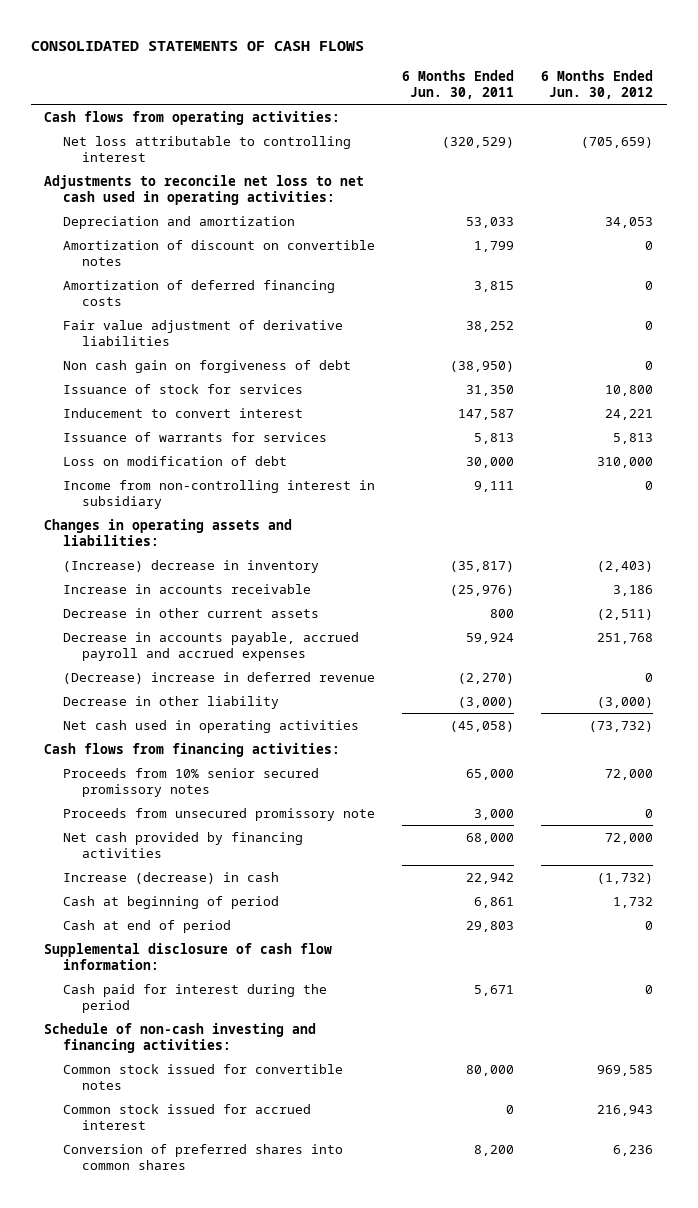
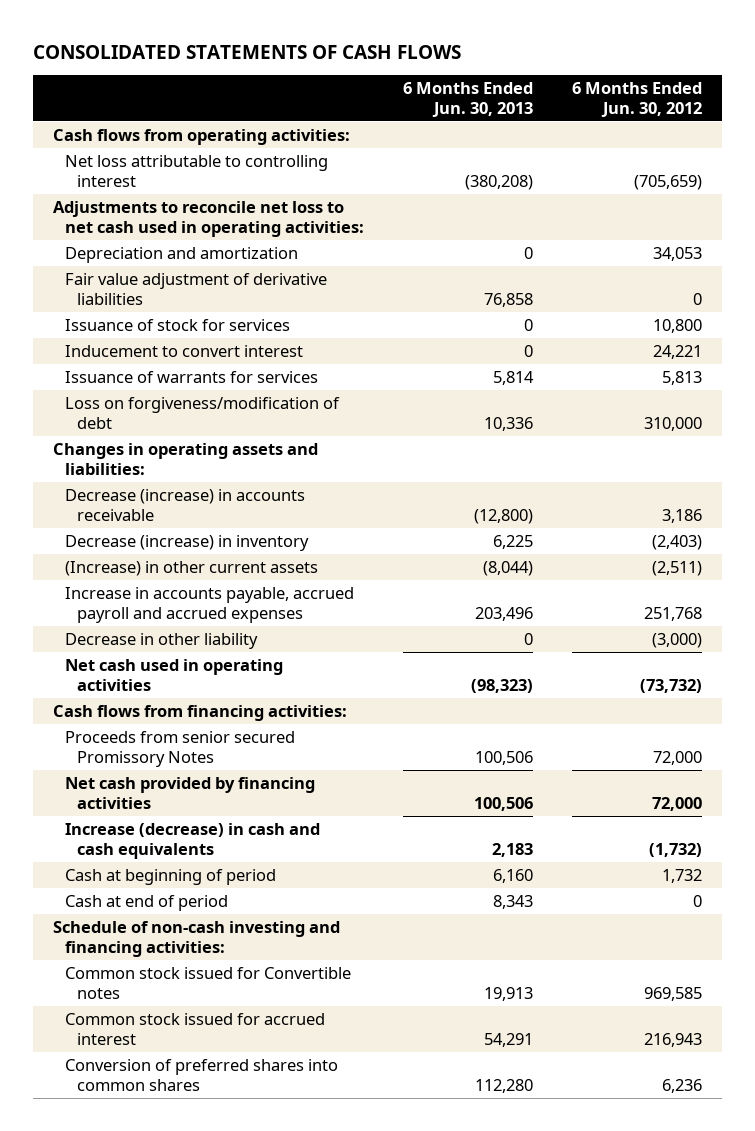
- | 6 Months Ended Jun. 30, 2011 | 6 Months Ended Jun. 30, 2012
+ | 6 Months Ended Jun. 30, 2013 | 6 Months Ended Jun. 30, 2012
- Amortization of discount on convertible notes | 1,799 | 0
- Amortization of deferred financing costs | 3,815 | 0
- Non cash gain on forgiveness of debt | (38,950) | 0
- Loss on modification of debt | 30,000 | 310,000
- Income from non-controlling interest in subsidiary | 9,111 | 0
+ Loss on forgiveness/modification of debt | 10,336 | 310,000
- (Increase) decrease in inventory | (35,817) | (2,403)
- Increase in accounts receivable | (25,976) | 3,186
- Decrease in other current assets | 800 | (2,511)
- Decrease in accounts payable, accrued payroll and accrued expenses | 59,924 | 251,768
- (Decrease) increase in deferred revenue | (2,270) | 0
+ Decrease (increase) in accounts receivable | (12,800) | 3,186
+ Decrease (increase) in inventory | 6,225 | (2,403)
+ (Increase) in other current assets | (8,044) | (2,511)
+ Increase in accounts payable, accrued payroll and accrued expenses | 203,496 | 251,768
- Proceeds from 10% senior secured promissory notes | 65,000 | 72,000
- Proceeds from unsecured promissory note | 3,000 | 0
+ Proceeds from senior secured Promissory Notes | 100,506 | 72,000
- Increase (decrease) in cash | 22,942 | (1,732)
+ Increase (decrease) in cash and cash equivalents | 2,183 | (1,732)
- Supplemental disclosure of cash flow information:
- Cash paid for interest during the period | 5,671 | 0
- Common stock issued for convertible notes | 80,000 | 969,585
+ Common stock issued for Convertible notes | 19,913 | 969,585

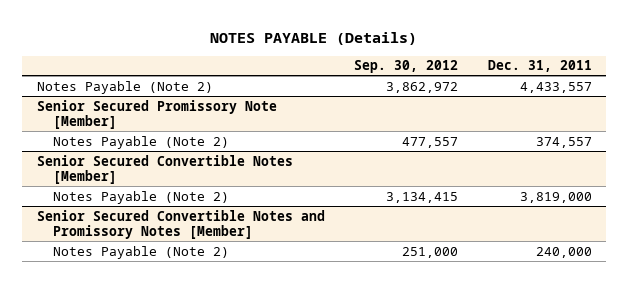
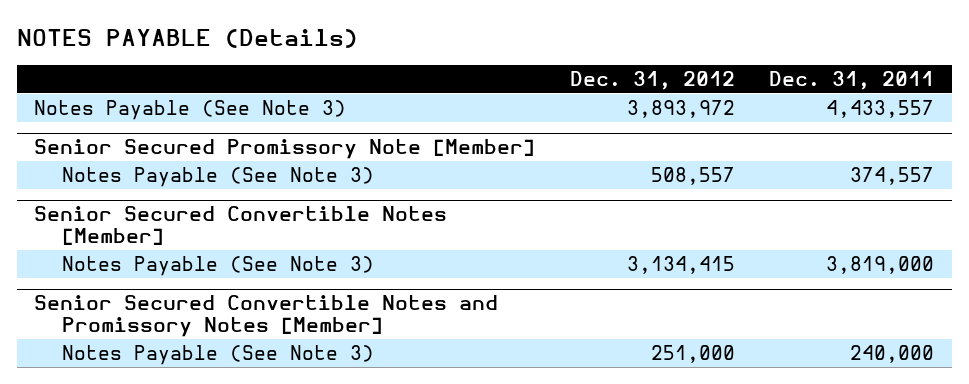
- | Sep. 30, 2012 | Dec. 31, 2011
+ | Dec. 31, 2012 | Dec. 31, 2011
- Notes Payable (Note 2) | 3,862,972 | 4,433,557
+ Notes Payable (See Note 3) | 3,893,972 | 4,433,557
@ Senior Secured Promissory Note [Member]
- Notes Payable (Note 2) | 477,557 | 374,557
+ Notes Payable (See Note 3) | 508,557 | 374,557
@ Senior Secured Convertible Notes [Member]
- Notes Payable (Note 2) | 3,134,415 | 3,819,000
+ Notes Payable (See Note 3) | 3,134,415 | 3,819,000
@ Senior Secured Convertible Notes and Promissory Notes [Member]
- Notes Payable (Note 2) | 251,000 | 240,000
+ Notes Payable (See Note 3) | 251,000 | 240,000

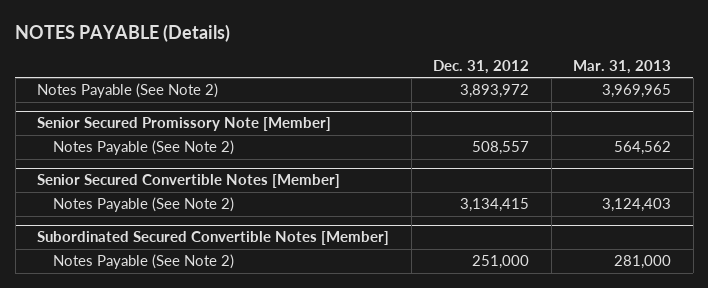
- | Dec. 31, 2012 | Dec. 31, 2011
+ | Dec. 31, 2012 | Mar. 31, 2013
- Notes Payable (See Note 3) | 3,893,972 | 4,433,557
+ Notes Payable (See Note 2) | 3,893,972 | 3,969,965
@ Senior Secured Promissory Note [Member]
- Notes Payable (See Note 3) | 508,557 | 374,557
+ Notes Payable (See Note 2) | 508,557 | 564,562
@ Senior Secured Convertible Notes [Member]
- Notes Payable (See Note 3) | 3,134,415 | 3,819,000
- Senior Secured Convertible Notes and Promissory Notes [Member]
- Notes Payable (See Note 3) | 251,000 | 240,000
@ Senior Secured Convertible Notes [Member]
+ Notes Payable (See Note 2) | 3,134,415 | 3,124,403
+ Subordinated Secured Convertible Notes [Member]
+ Notes Payable (See Note 2) | 251,000 | 281,000

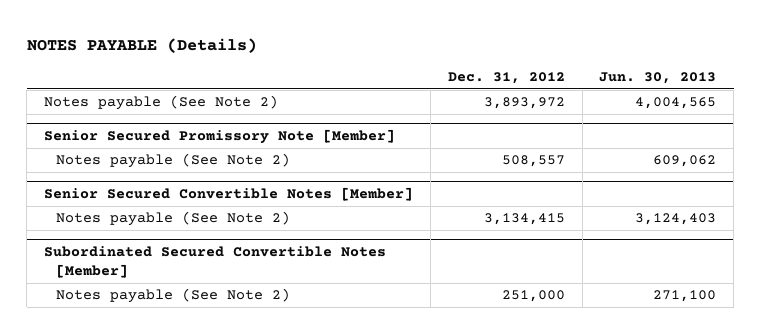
- | Dec. 31, 2012 | Mar. 31, 2013
+ | Dec. 31, 2012 | Jun. 30, 2013
- Notes Payable (See Note 2) | 3,893,972 | 3,969,965
+ Notes payable (See Note 2) | 3,893,972 | 4,004,565
@ Senior Secured Promissory Note [Member]
- Notes Payable (See Note 2) | 508,557 | 564,562
+ Notes payable (See Note 2) | 508,557 | 609,062
@ Senior Secured Convertible Notes [Member]
- Notes Payable (See Note 2) | 3,134,415 | 3,124,403
+ Notes payable (See Note 2) | 3,134,415 | 3,124,403
@ Subordinated Secured Convertible Notes [Member]
- Notes Payable (See Note 2) | 251,000 | 281,000
+ Notes payable (See Note 2) | 251,000 | 271,100

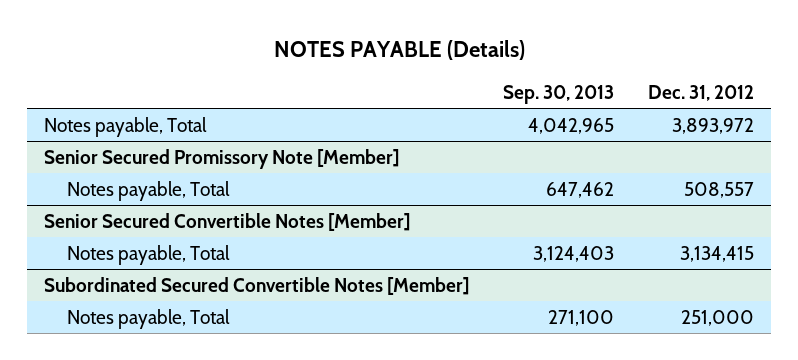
- | Dec. 31, 2012 | Jun. 30, 2013
+ | Sep. 30, 2013 | Dec. 31, 2012
- Notes payable (See Note 2) | 3,893,972 | 4,004,565
+ Notes payable, Total | 4,042,965 | 3,893,972
@ Senior Secured Promissory Note [Member]
- Notes payable (See Note 2) | 508,557 | 609,062
+ Notes payable, Total | 647,462 | 508,557
@ Senior Secured Convertible Notes [Member]
- Notes payable (See Note 2) | 3,134,415 | 3,124,403
+ Notes payable, Total | 3,124,403 | 3,134,415
@ Subordinated Secured Convertible Notes [Member]
- Notes payable (See Note 2) | 251,000 | 271,100
+ Notes payable, Total | 271,100 | 251,000

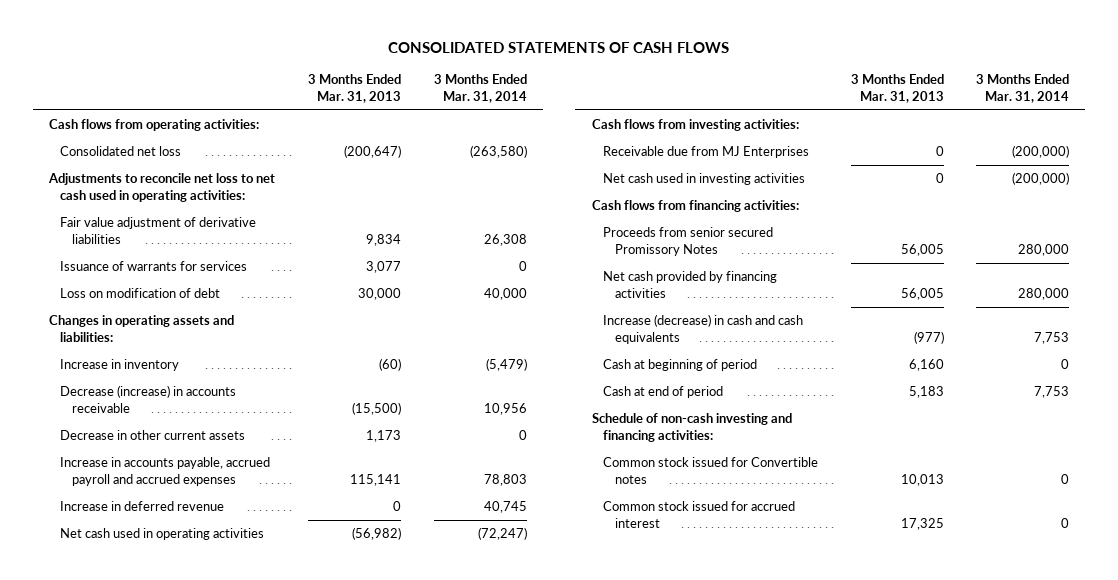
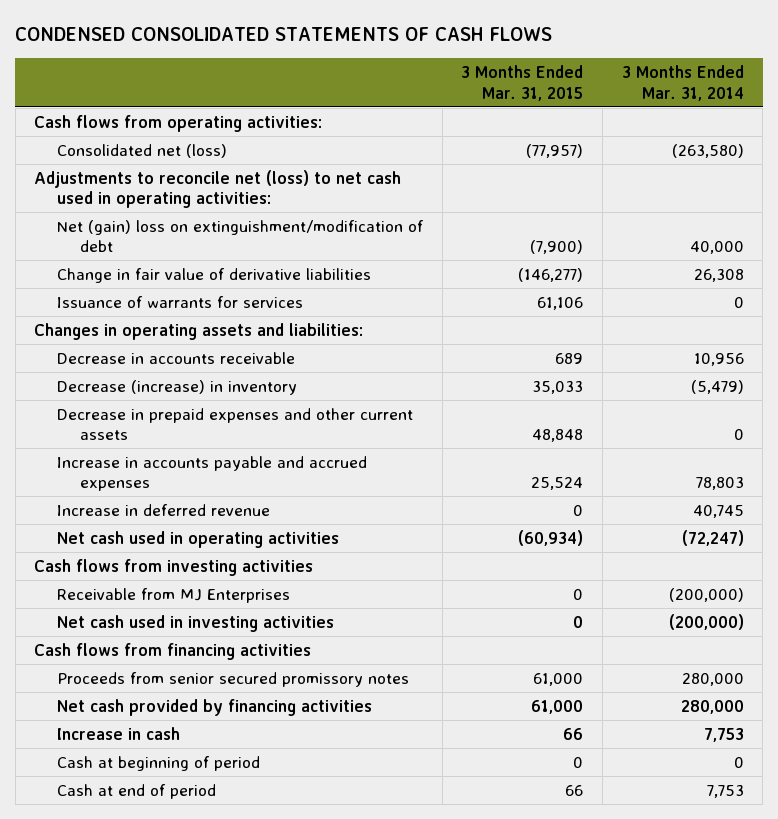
- CONSOLIDATED STATEMENTS OF CASH FLOWS
+ CONDENSED CONSOLIDATED STATEMENTS OF CASH FLOWS
- | 3 Months Ended Mar. 31, 2013 | 3 Months Ended Mar. 31, 2014
+ | 3 Months Ended Mar. 31, 2015 | 3 Months Ended Mar. 31, 2014
- Consolidated net loss | (200,647) | (263,580)
- Adjustments to reconcile net loss to net cash used in operating activities:
- Fair value adjustment of derivative liabilities | 9,834 | 26,308
+ Consolidated net (loss) | (77,957) | (263,580)
+ Adjustments to reconcile net (loss) to net cash used in operating activities:
+ Net (gain) loss on extinguishment/modification of debt | (7,900) | 40,000
+ Change in fair value of derivative liabilities | (146,277) | 26,308
- Loss on modification of debt | 30,000 | 40,000
- Increase in inventory | (60) | (5,479)
- Decrease (increase) in accounts receivable | (15,500) | 10,956
- Decrease in other current assets | 1,173 | 0
- Increase in accounts payable, accrued payroll and accrued expenses | 115,141 | 78,803
+ Decrease in accounts receivable | 689 | 10,956
+ Decrease (increase) in inventory | 35,033 | (5,479)
+ Decrease in prepaid expenses and other current assets | 48,848 | 0
+ Increase in accounts payable and accrued expenses | 25,524 | 78,803
- Cash flows from investing activities:
- Receivable due from MJ Enterprises | 0 | (200,000)
+ Cash flows from investing activities
+ Receivable from MJ Enterprises | 0 | (200,000)
- Cash flows from financing activities:
- Proceeds from senior secured Promissory Notes | 56,005 | 280,000
+ Cash flows from financing activities
+ Proceeds from senior secured promissory notes | 61,000 | 280,000
- Increase (decrease) in cash and cash equivalents | (977) | 7,753
+ Increase in cash | 66 | 7,753
- Schedule of non-cash investing and financing activities:
- Common stock issued for Convertible notes | 10,013 | 0
- Common stock issued for accrued interest | 17,325 | 0

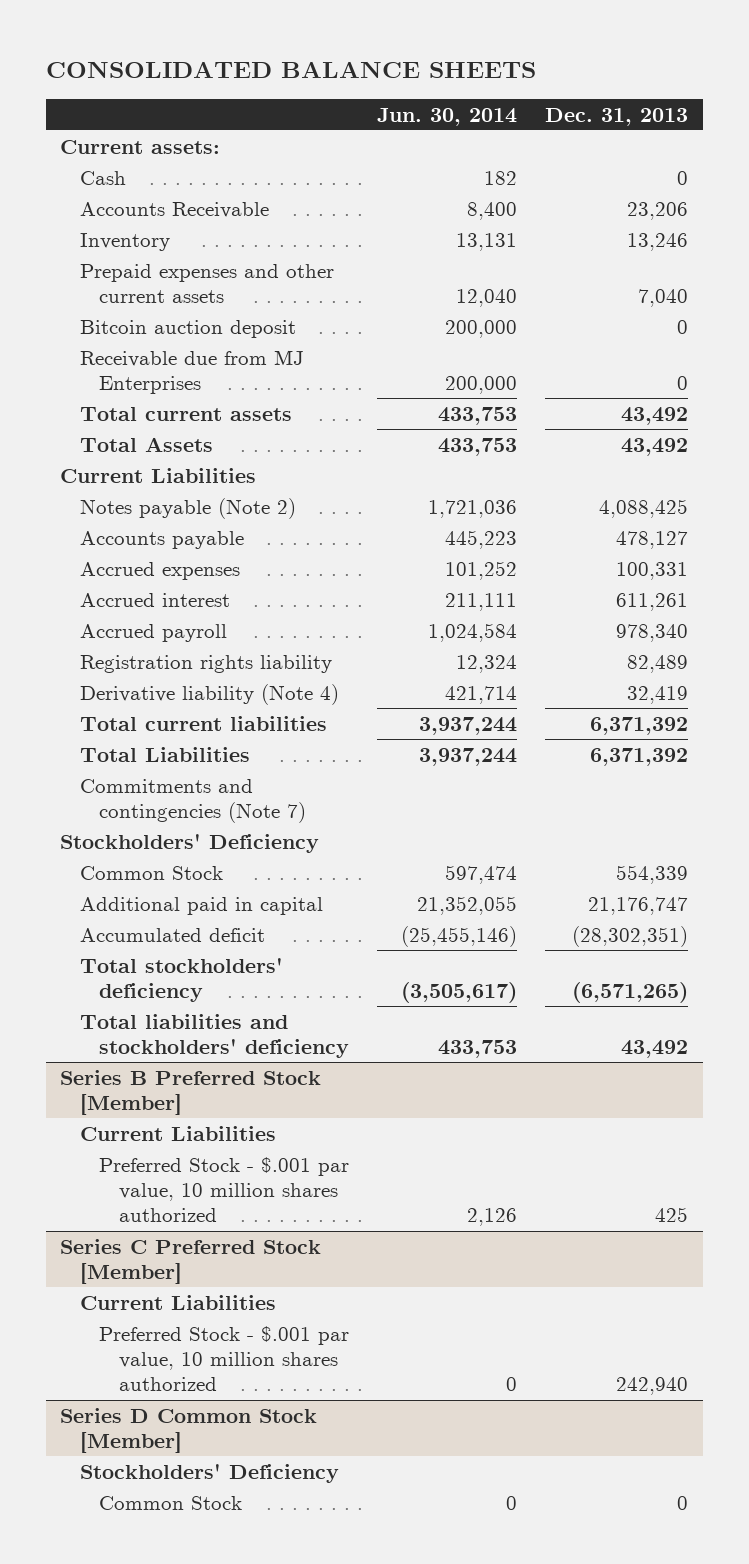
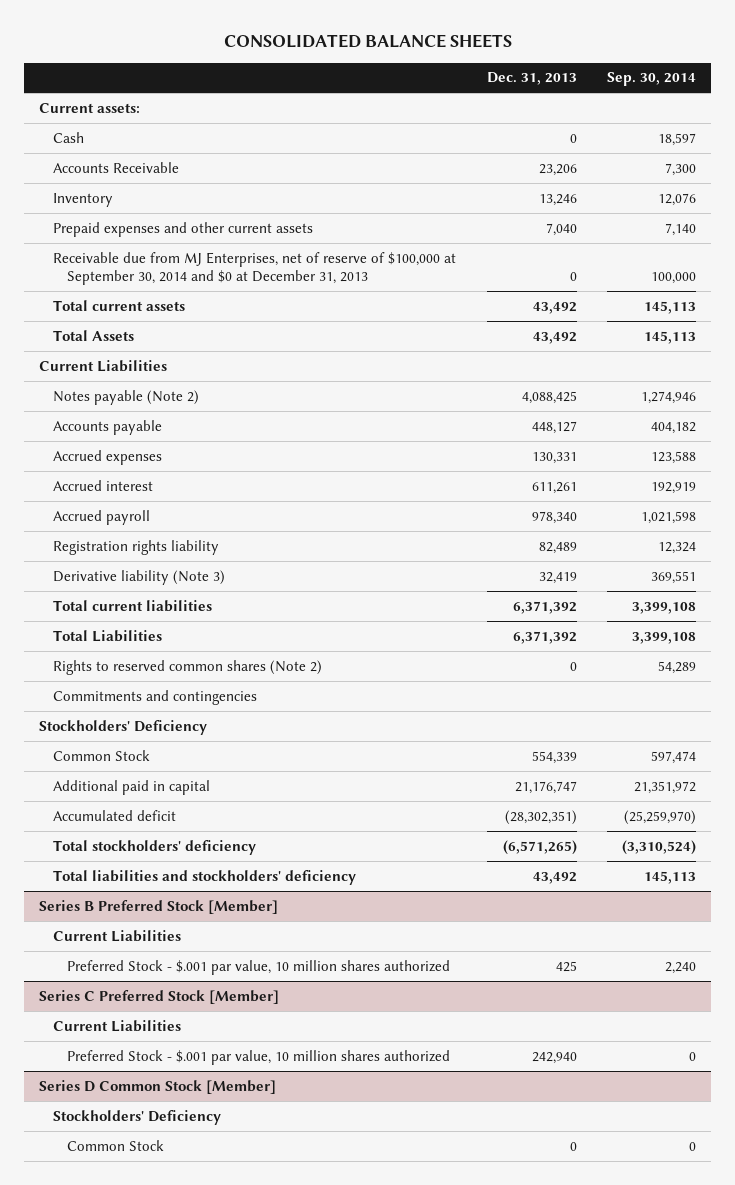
- | Jun. 30, 2014 | Dec. 31, 2013
+ | Dec. 31, 2013 | Sep. 30, 2014
- Bitcoin auction deposit | 200,000 | 0
- Receivable due from MJ Enterprises | 200,000 | 0
+ Receivable due from MJ Enterprises, net of reserve of $100,000 at September 30, 2014 and $0 at December 31, 2013 | 0 | 100,000
- Accounts payable | 445,223 | 478,127
- Accrued expenses | 101,252 | 100,331
+ Accounts payable | 448,127 | 404,182
+ Accrued expenses | 130,331 | 123,588
- Derivative liability (Note 4) | 421,714 | 32,419
+ Derivative liability (Note 3) | 32,419 | 369,551
- Commitments and contingencies (Note 7)
+ Rights to reserved common shares (Note 2) | 0 | 54,289
+ Commitments and contingencies

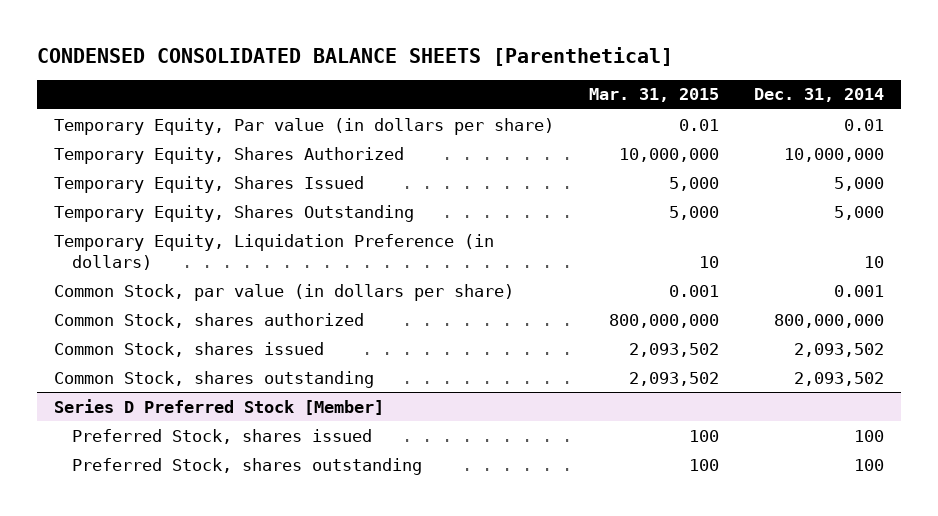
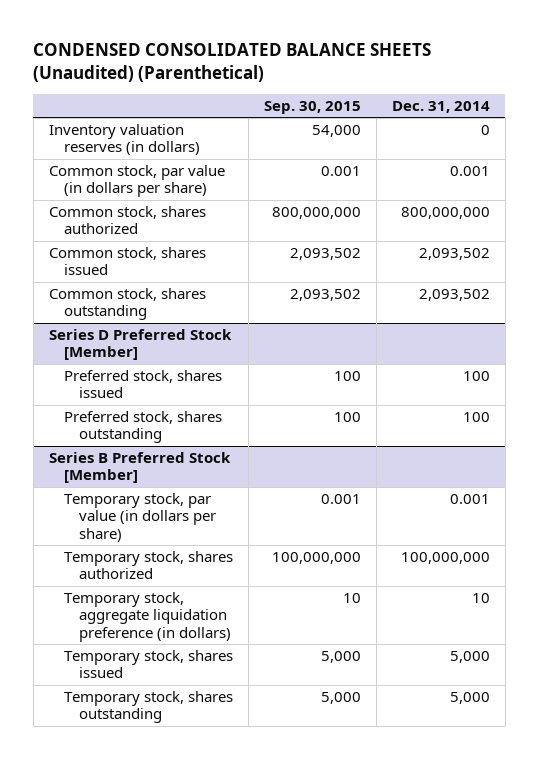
- CONDENSED CONSOLIDATED BALANCE SHEETS [Parenthetical]
+ CONDENSED CONSOLIDATED BALANCE SHEETS (Unaudited) (Parenthetical)
- | Mar. 31, 2015 | Dec. 31, 2014
+ | Sep. 30, 2015 | Dec. 31, 2014
- Temporary Equity, Par value (in dollars per share) | 0.01 | 0.01
- Temporary Equity, Shares Authorized | 10,000,000 | 10,000,000
- Temporary Equity, Shares Issued | 5,000 | 5,000
- Temporary Equity, Shares Outstanding | 5,000 | 5,000
- Temporary Equity, Liquidation Preference (in dollars) | 10 | 10
- Common Stock, par value (in dollars per share) | 0.001 | 0.001
- Common Stock, shares authorized | 800,000,000 | 800,000,000
- Common Stock, shares issued | 2,093,502 | 2,093,502
- Common Stock, shares outstanding | 2,093,502 | 2,093,502
+ Inventory valuation reserves (in dollars) | 54,000 | 0
+ Common stock, par value (in dollars per share) | 0.001 | 0.001
+ Common stock, shares authorized | 800,000,000 | 800,000,000
+ Common stock, shares issued | 2,093,502 | 2,093,502
+ Common stock, shares outstanding | 2,093,502 | 2,093,502
@ Series D Preferred Stock [Member]
- Preferred Stock, shares issued | 100 | 100
- Preferred Stock, shares outstanding | 100 | 100
+ Preferred stock, shares issued | 100 | 100
+ Preferred stock, shares outstanding | 100 | 100
+ Series B Preferred Stock [Member]
+ Temporary stock, par value (in dollars per share) | 0.001 | 0.001
+ Temporary stock, shares authorized | 100,000,000 | 100,000,000
+ Temporary stock, aggregate liquidation preference (in dollars) | 10 | 10
+ Temporary stock, shares issued | 5,000 | 5,000
+ Temporary stock, shares outstanding | 5,000 | 5,000

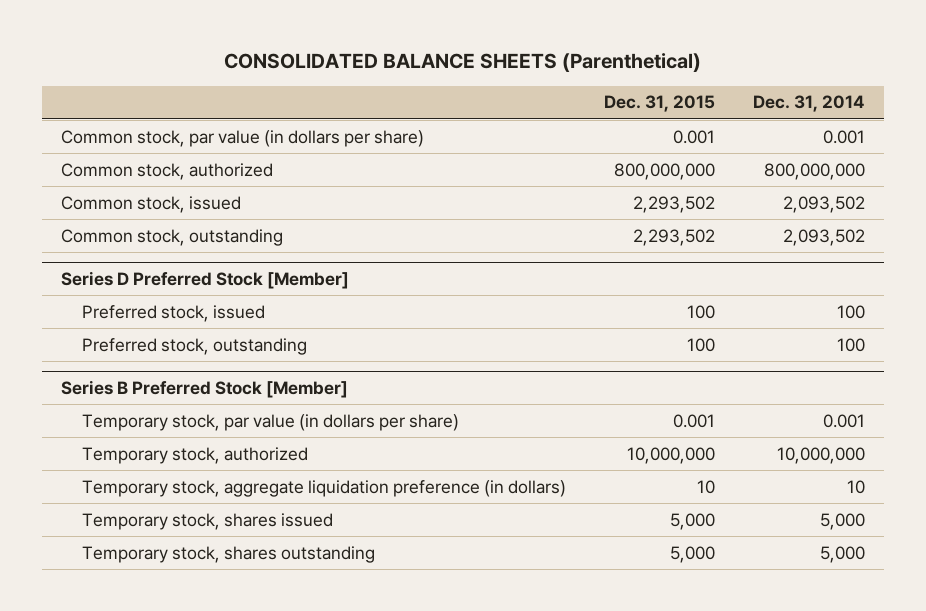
- CONDENSED CONSOLIDATED BALANCE SHEETS (Unaudited) (Parenthetical)
+ CONSOLIDATED BALANCE SHEETS (Parenthetical)
- | Sep. 30, 2015 | Dec. 31, 2014
+ | Dec. 31, 2015 | Dec. 31, 2014
- Inventory valuation reserves (in dollars) | 54,000 | 0
- Common stock, shares authorized | 800,000,000 | 800,000,000
- Common stock, shares issued | 2,093,502 | 2,093,502
- Common stock, shares outstanding | 2,093,502 | 2,093,502
+ Common stock, authorized | 800,000,000 | 800,000,000
+ Common stock, issued | 2,293,502 | 2,093,502
+ Common stock, outstanding | 2,293,502 | 2,093,502
@ Series D Preferred Stock [Member]
- Preferred stock, shares issued | 100 | 100
- Preferred stock, shares outstanding | 100 | 100
+ Preferred stock, issued | 100 | 100
+ Preferred stock, outstanding | 100 | 100
@ Series B Preferred Stock [Member]
- Temporary stock, shares authorized | 100,000,000 | 100,000,000
+ Temporary stock, authorized | 10,000,000 | 10,000,000

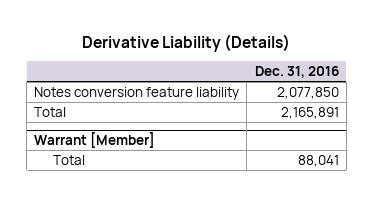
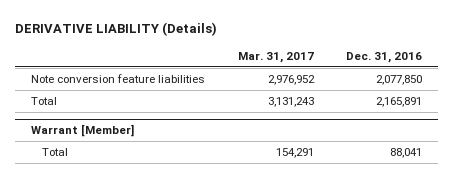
- Derivative Liability (Details)
+ DERIVATIVE LIABILITY (Details)
- | Dec. 31, 2016
+ | Mar. 31, 2017 | Dec. 31, 2016
- Notes conversion feature liability | 2,077,850
+ Note conversion feature liabilities | 2,976,952 | 2,077,850

